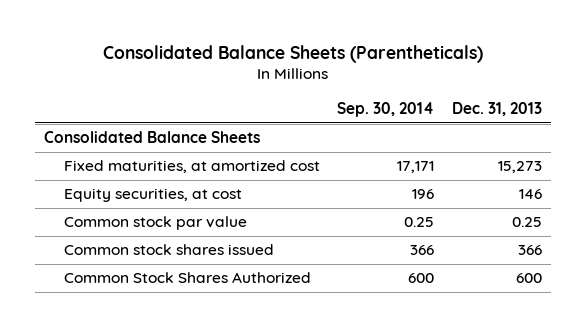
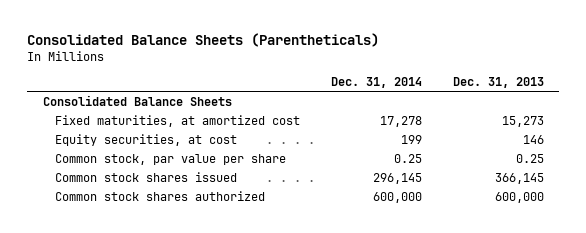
- | Sep. 30, 2014 | Dec. 31, 2013
+ | Dec. 31, 2014 | Dec. 31, 2013
- Common stock par value | 0.25 | 0.25
- Common stock shares issued | 366 | 366
- Common Stock Shares Authorized | 600 | 600
+ Common stock, par value per share | 0.25 | 0.25
+ Common stock shares issued | 296,145 | 366,145
+ Common stock shares authorized | 600,000 | 600,000

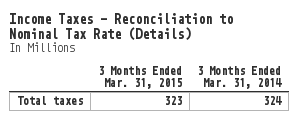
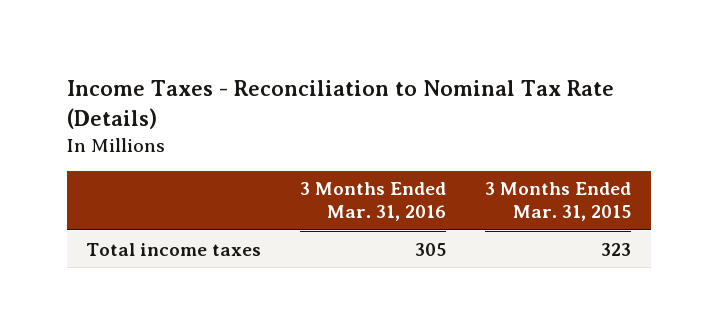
- | 3 Months Ended Mar. 31, 2015 | 3 Months Ended Mar. 31, 2014
+ | 3 Months Ended Mar. 31, 2016 | 3 Months Ended Mar. 31, 2015
- Total taxes | 323 | 324
+ Total income taxes | 305 | 323

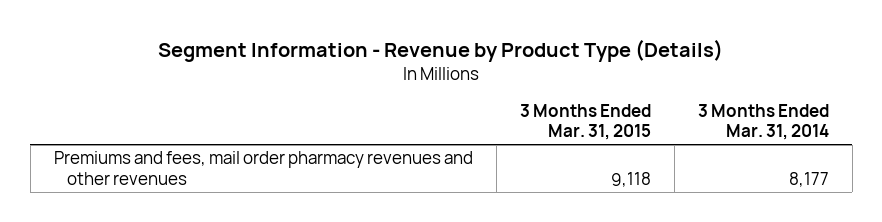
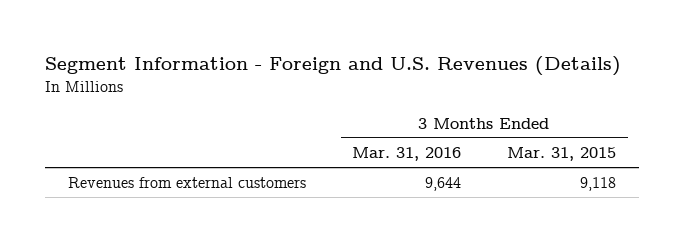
- Segment Information - Revenue by Product Type (Details)
+ Segment Information - Foreign and U.S. Revenues (Details)
- | 3 Months Ended Mar. 31, 2015 | 3 Months Ended Mar. 31, 2014
+ | 3 Months Ended Mar. 31, 2016 | 3 Months Ended Mar. 31, 2015
- Premiums and fees, mail order pharmacy revenues and other revenues | 9,118 | 8,177
+ Revenues from external customers | 9,644 | 9,118

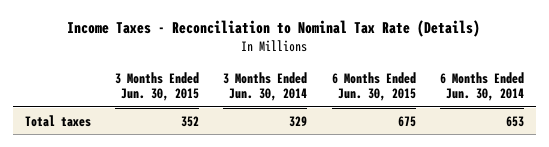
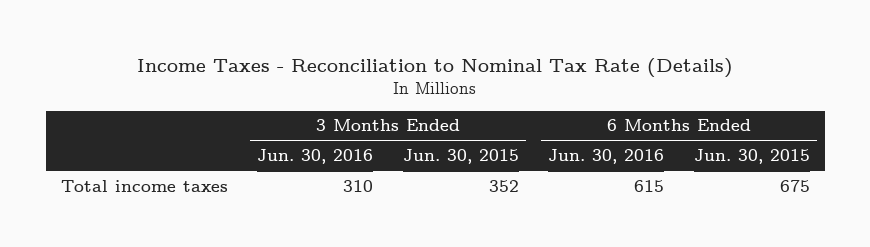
- | 3 Months Ended Jun. 30, 2015 | 3 Months Ended Jun. 30, 2014 | 6 Months Ended Jun. 30, 2015 | 6 Months Ended Jun. 30, 2014
+ | 3 Months Ended Jun. 30, 2016 | 3 Months Ended Jun. 30, 2015 | 6 Months Ended Jun. 30, 2016 | 6 Months Ended Jun. 30, 2015
- Total taxes | 352 | 329 | 675 | 653
+ Total income taxes | 310 | 352 | 615 | 675

